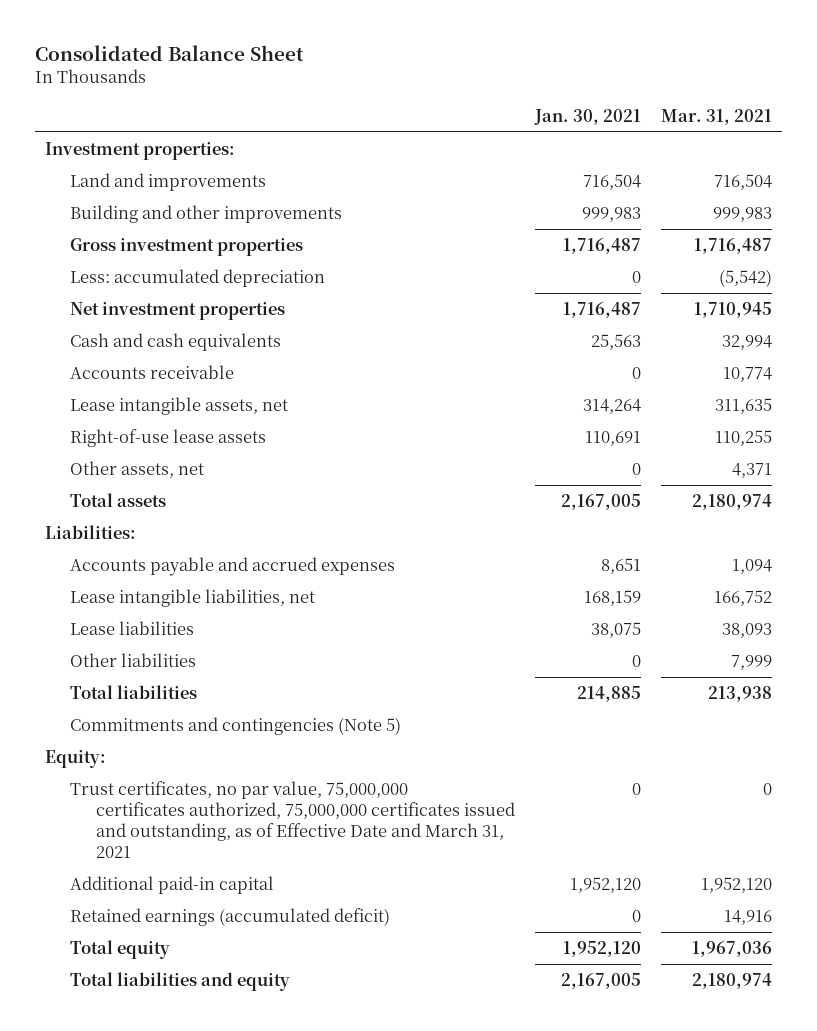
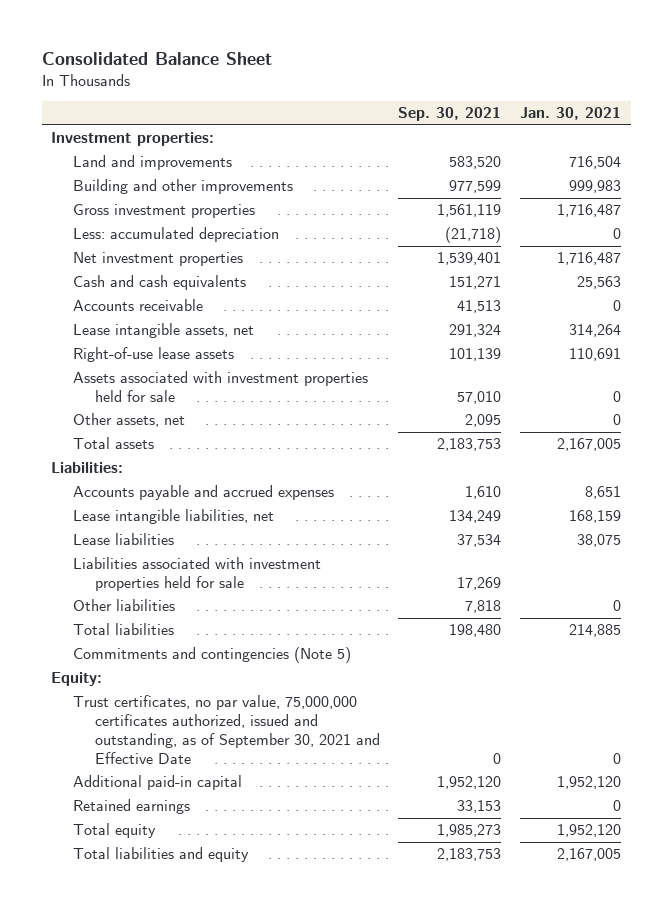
- | Jan. 30, 2021 | Mar. 31, 2021
+ | Sep. 30, 2021 | Jan. 30, 2021
+ Assets associated with investment properties held for sale | 57,010 | 0
+ Liabilities associated with investment properties held for sale | 17,269 |
- Trust certificates, no par value, 75,000,000 certificates authorized, 75,000,000 certificates issued and outstanding, as of Effective Date and March 31, 2021 | 0 | 0
+ Trust certificates, no par value, 75,000,000 certificates authorized, issued and outstanding, as of September 30, 2021 and Effective Date | 0 | 0
- Retained earnings (accumulated deficit) | 0 | 14,916
+ Retained earnings | 33,153 | 0

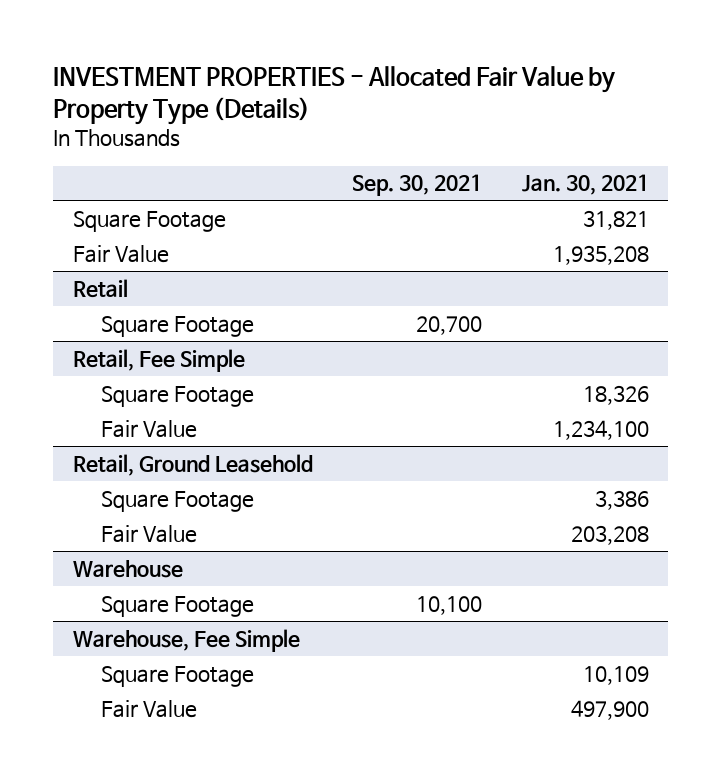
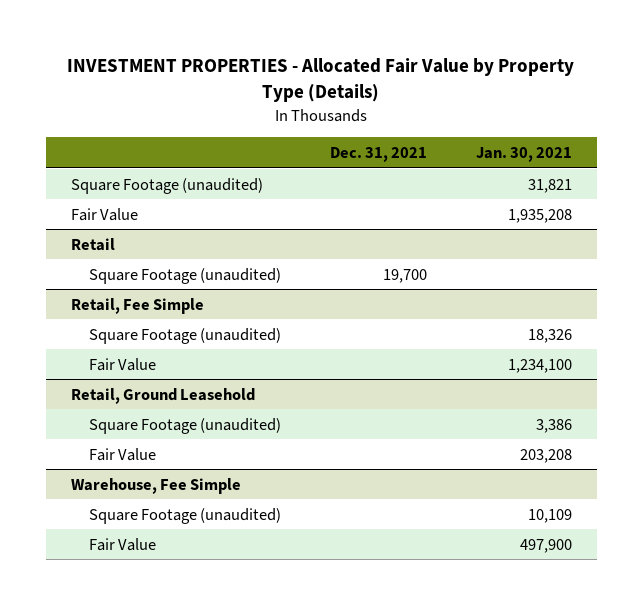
- | Sep. 30, 2021 | Jan. 30, 2021
+ | Dec. 31, 2021 | Jan. 30, 2021
- Square Footage | | 31,821
+ Square Footage (unaudited) | | 31,821
@ Retail
- Square Footage | 20,700 |
+ Square Footage (unaudited) | 19,700 |
@ Retail, Fee Simple
- Square Footage | | 18,326
+ Square Footage (unaudited) | | 18,326
@ Retail, Ground Leasehold
- Square Footage | | 3,386
+ Square Footage (unaudited) | | 3,386
- Warehouse
- Square Footage | 10,100 |
@ Warehouse, Fee Simple
- Square Footage | | 10,109
+ Square Footage (unaudited) | | 10,109

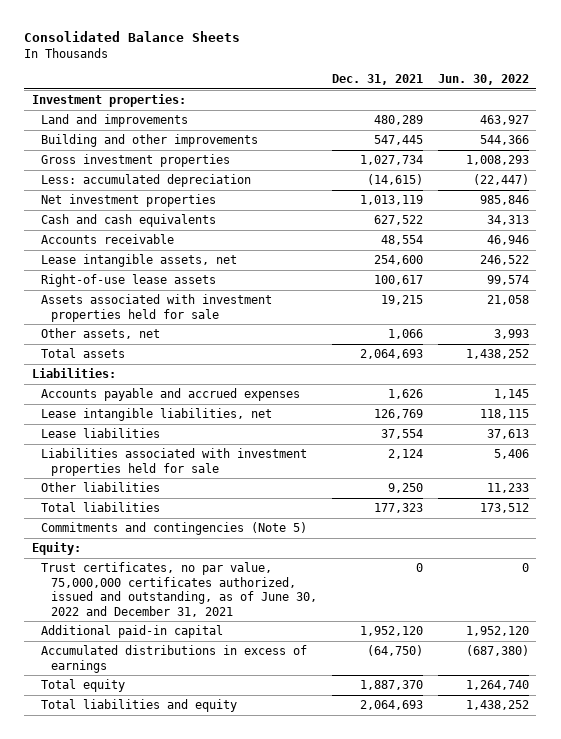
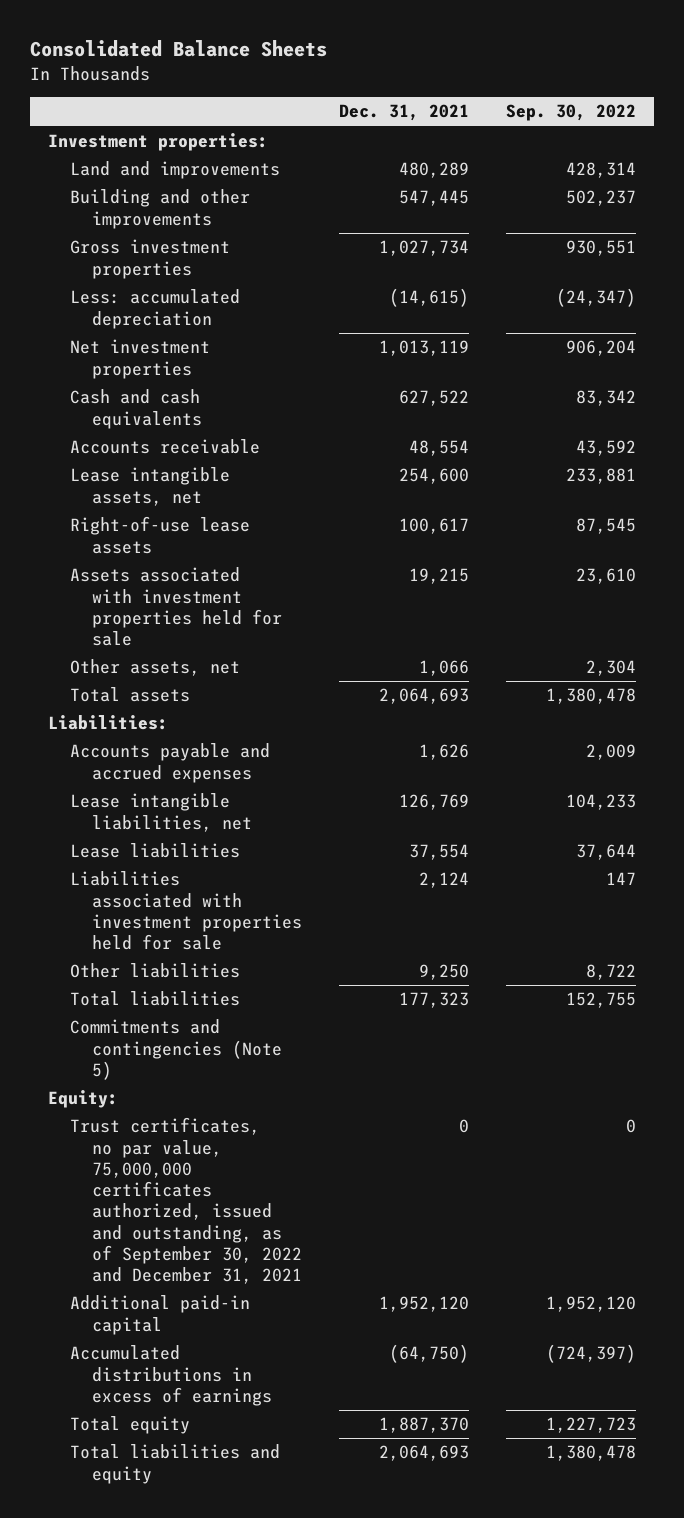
- | Dec. 31, 2021 | Jun. 30, 2022
+ | Dec. 31, 2021 | Sep. 30, 2022
- Trust certificates, no par value, 75,000,000 certificates authorized, issued and outstanding, as of June 30, 2022 and December 31, 2021 | 0 | 0
+ Trust certificates, no par value, 75,000,000 certificates authorized, issued and outstanding, as of September 30, 2022 and December 31, 2021 | 0 | 0

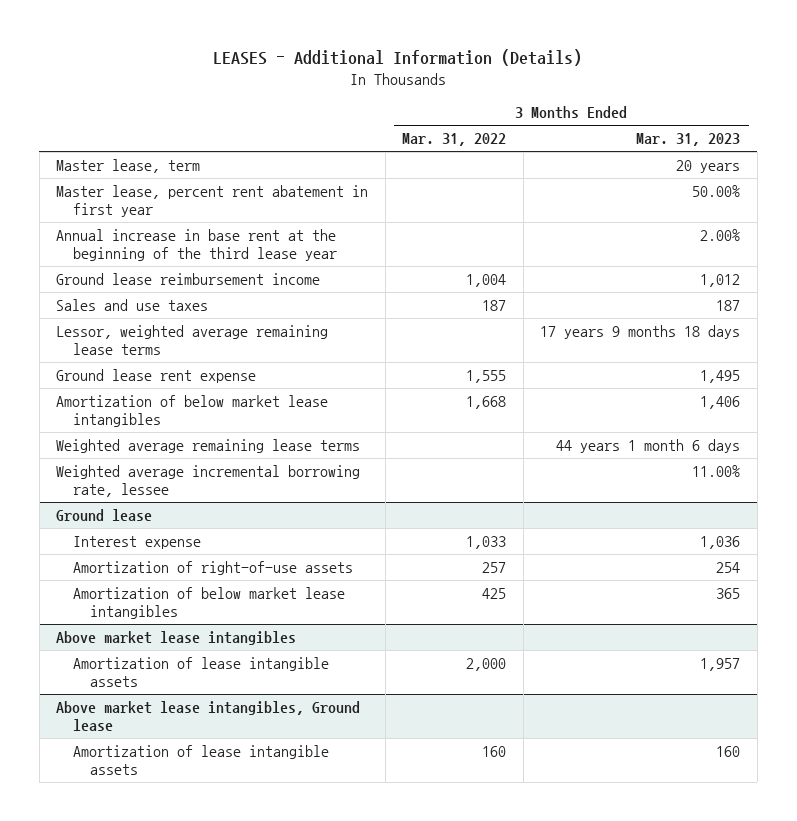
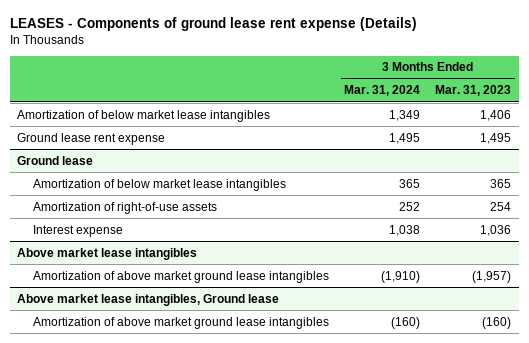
- LEASES - Additional Information (Details)
+ LEASES - Components of ground lease rent expense (Details)
- | 3 Months Ended Mar. 31, 2022 | 3 Months Ended Mar. 31, 2023
+ | 3 Months Ended Mar. 31, 2024 | 3 Months Ended Mar. 31, 2023
- Master lease, term | | 20 years
- Master lease, percent rent abatement in first year | | 50.00%
- Annual increase in base rent at the beginning of the third lease year | | 2.00%
- Ground lease reimbursement income | 1,004 | 1,012
- Sales and use taxes | 187 | 187
- Lessor, weighted average remaining lease terms | | 17 years 9 months 18 days
- Weighted average remaining lease terms | | 44 years 1 month 6 days
- Weighted average incremental borrowing rate, lessee | | 11.00%
moved down: Ground lease rent expense | 1,495 | 1,495
@ Ground lease
moved down: Amortization of right-of-use assets | 252 | 254
moved down: Interest expense | 1,038 | 1,036
@ Above market lease intangibles
- Amortization of lease intangible assets | 2,000 | 1,957
+ Amortization of above market ground lease intangibles | (1,910) | (1,957)
@ Above market lease intangibles, Ground lease
- Amortization of lease intangible assets | 160 | 160
+ Amortization of above market ground lease intangibles | (160) | (160)

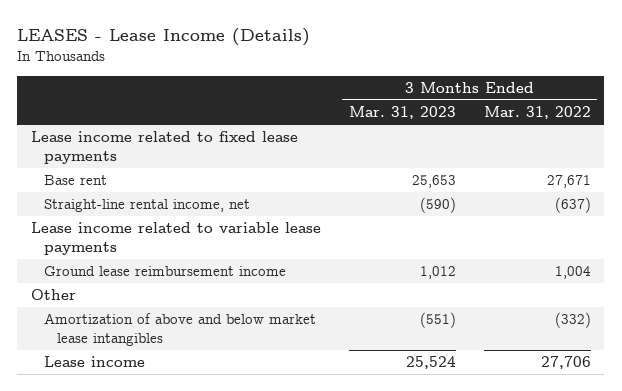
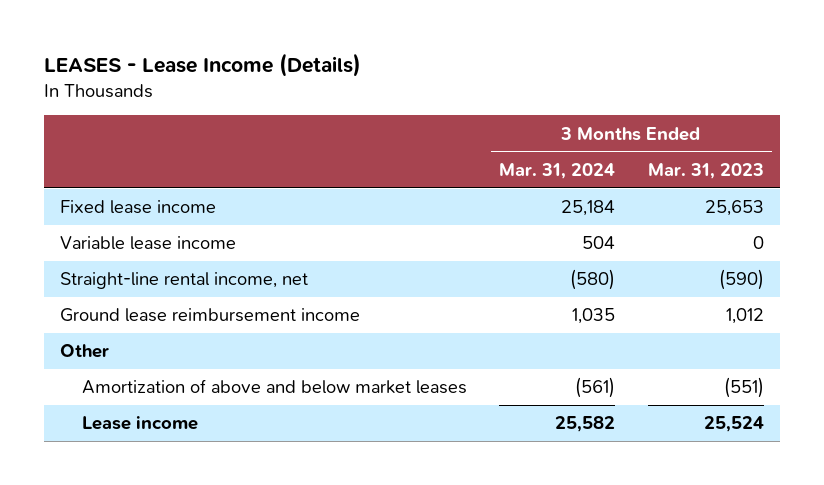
- | 3 Months Ended Mar. 31, 2023 | 3 Months Ended Mar. 31, 2022
+ | 3 Months Ended Mar. 31, 2024 | 3 Months Ended Mar. 31, 2023
- Lease income related to fixed lease payments
- Base rent | 25,653 | 27,671
+ Fixed lease income | 25,184 | 25,653
+ Variable lease income | 504 | 0
- Lease income related to variable lease payments
- Amortization of above and below market lease intangibles | (551) | (332)
+ Amortization of above and below market leases | (561) | (551)

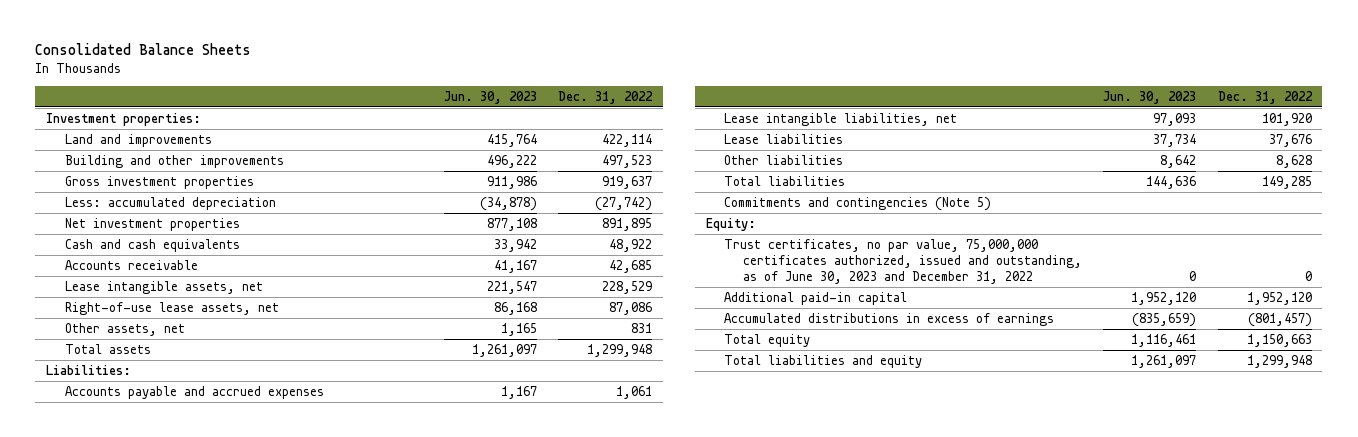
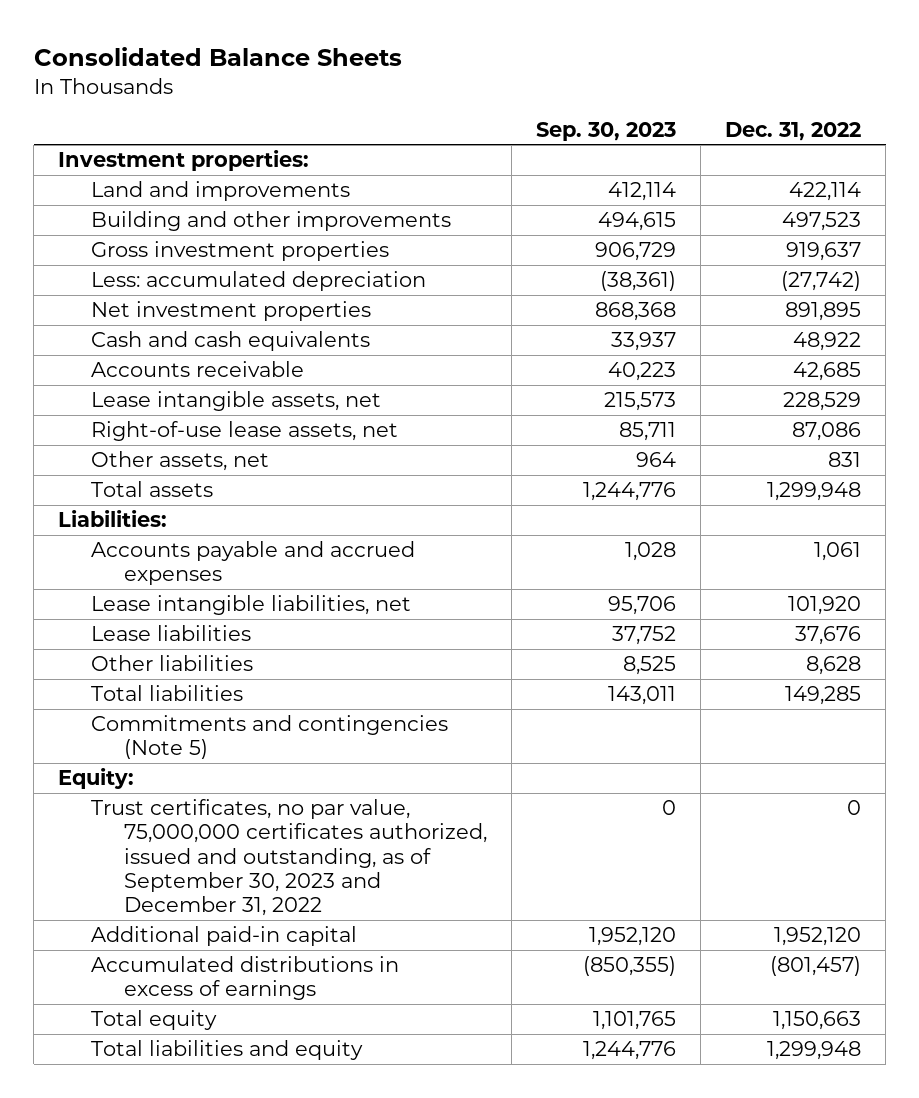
- | Jun. 30, 2023 | Dec. 31, 2022
+ | Sep. 30, 2023 | Dec. 31, 2022
- Trust certificates, no par value, 75,000,000 certificates authorized, issued and outstanding, as of June 30, 2023 and December 31, 2022 | 0 | 0
+ Trust certificates, no par value, 75,000,000 certificates authorized, issued and outstanding, as of September 30, 2023 and December 31, 2022 | 0 | 0

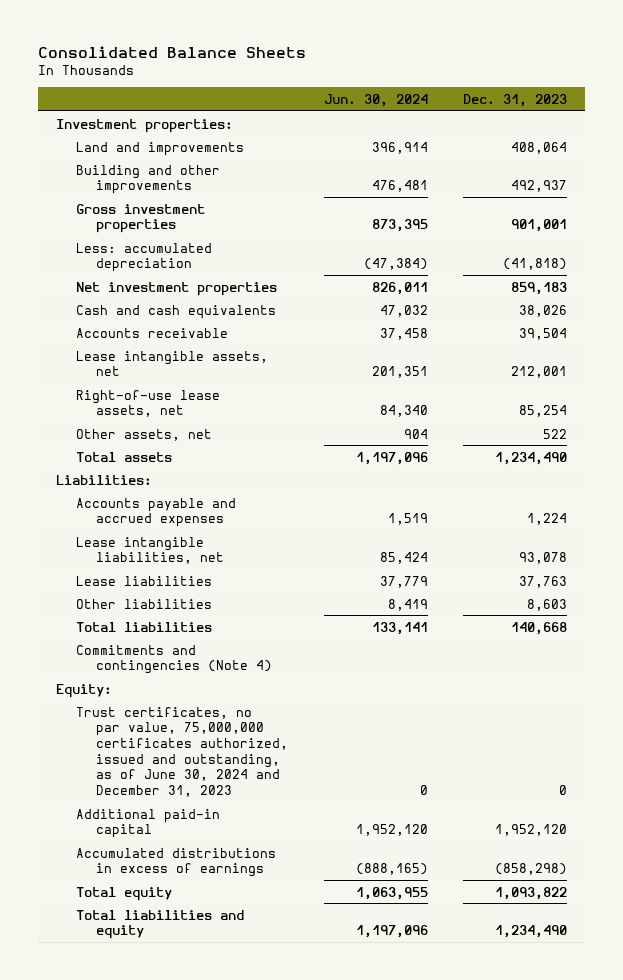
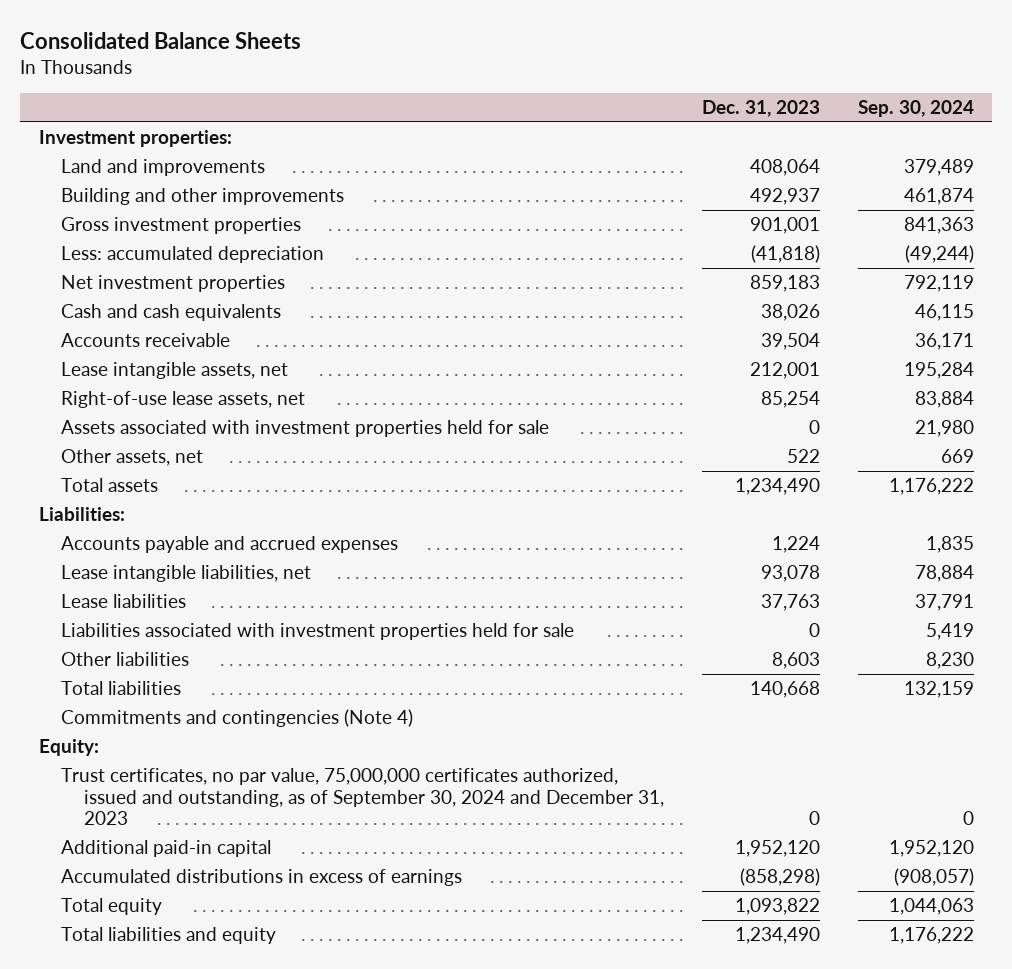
- | Jun. 30, 2024 | Dec. 31, 2023
+ | Dec. 31, 2023 | Sep. 30, 2024
+ Assets associated with investment properties held for sale | 0 | 21,980
+ Liabilities associated with investment properties held for sale | 0 | 5,419
- Trust certificates, no par value, 75,000,000 certificates authorized, issued and outstanding, as of June 30, 2024 and December 31, 2023 | 0 | 0
+ Trust certificates, no par value, 75,000,000 certificates authorized, issued and outstanding, as of September 30, 2024 and December 31, 2023 | 0 | 0

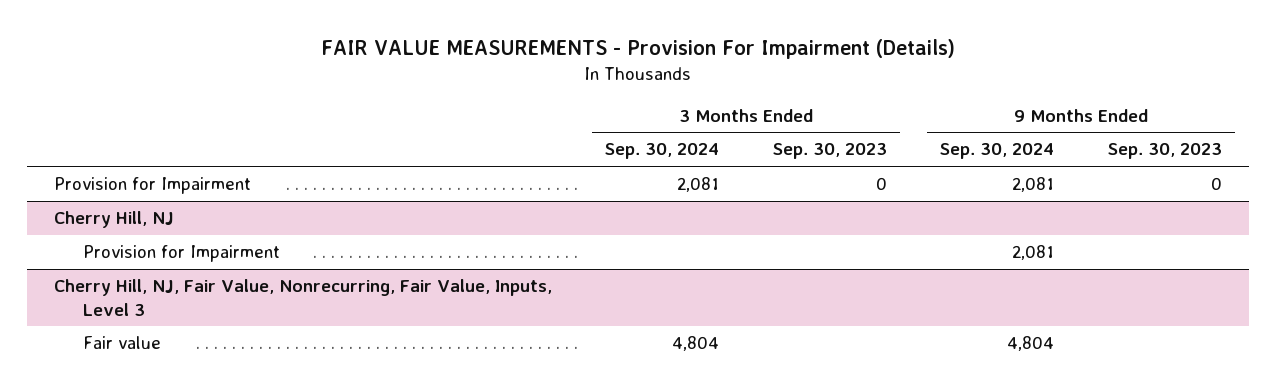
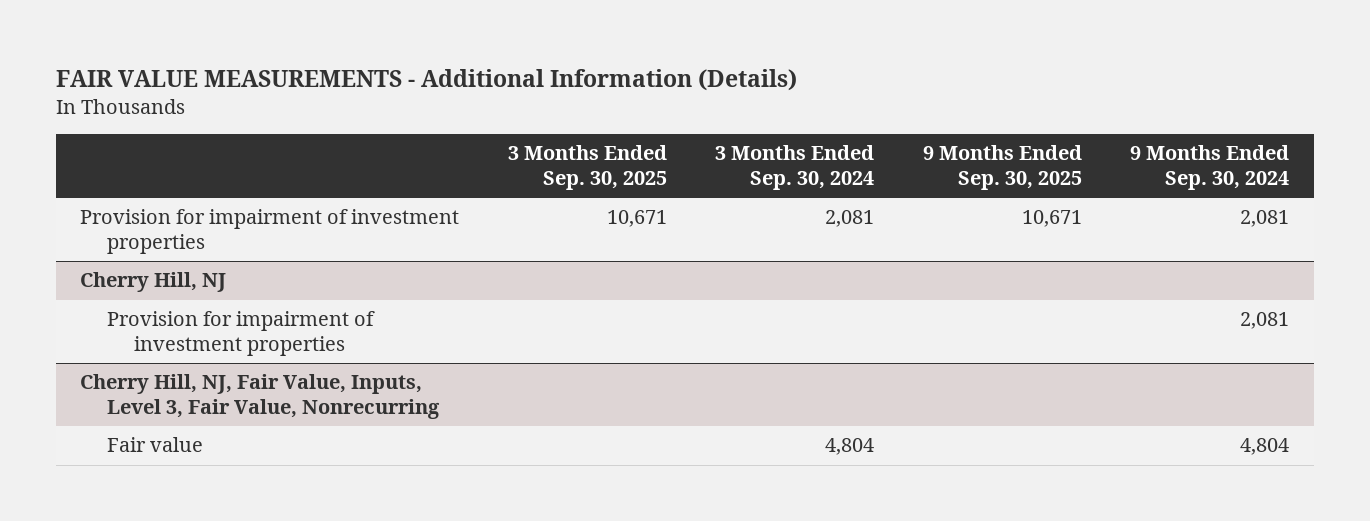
- FAIR VALUE MEASUREMENTS - Provision For Impairment (Details)
+ FAIR VALUE MEASUREMENTS - Additional Information (Details)
- | 3 Months Ended Sep. 30, 2024 | 3 Months Ended Sep. 30, 2023 | 9 Months Ended Sep. 30, 2024 | 9 Months Ended Sep. 30, 2023
+ | 3 Months Ended Sep. 30, 2025 | 3 Months Ended Sep. 30, 2024 | 9 Months Ended Sep. 30, 2025 | 9 Months Ended Sep. 30, 2024
- Provision for Impairment | 2,081 | 0 | 2,081 | 0
+ Provision for impairment of investment properties | 10,671 | 2,081 | 10,671 | 2,081
@ Cherry Hill, NJ
- Provision for Impairment | | | 2,081 |
- Cherry Hill, NJ, Fair Value, Nonrecurring, Fair Value, Inputs, Level 3
@ Cherry Hill, NJ
+ Provision for impairment of investment properties | | | | 2,081
+ Cherry Hill, NJ, Fair Value, Inputs, Level 3, Fair Value, Nonrecurring

